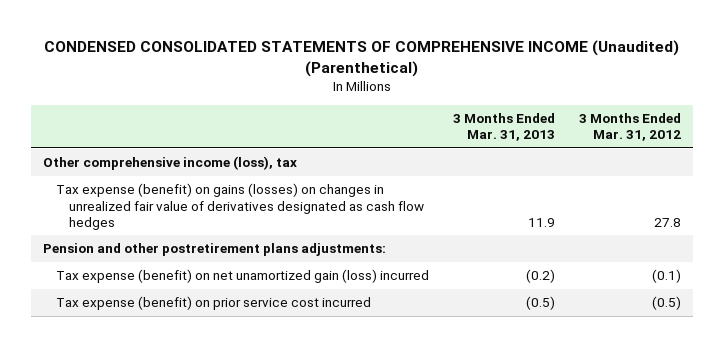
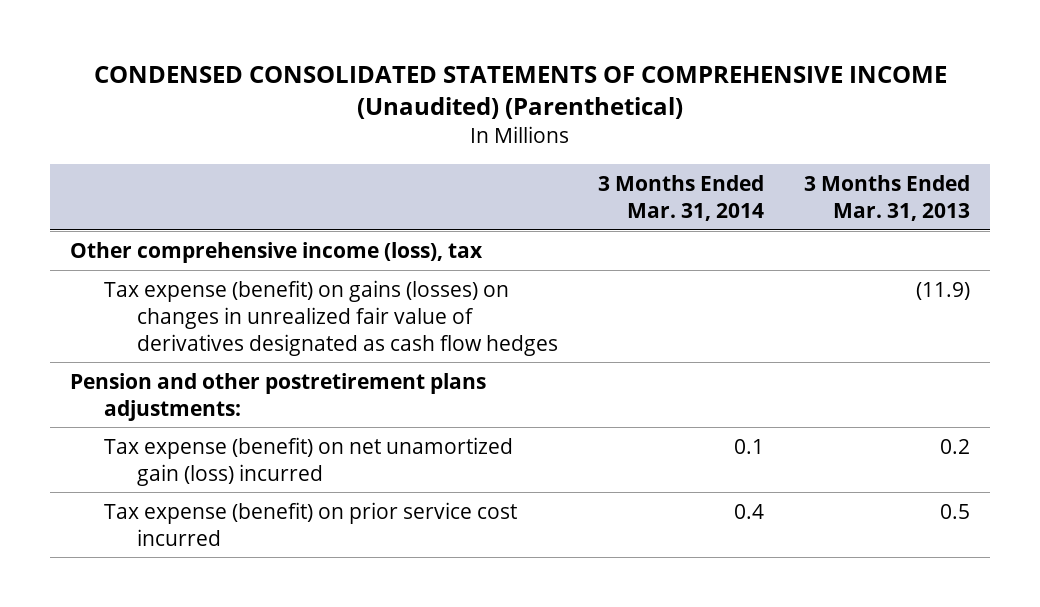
- | 3 Months Ended Mar. 31, 2013 | 3 Months Ended Mar. 31, 2012
+ | 3 Months Ended Mar. 31, 2014 | 3 Months Ended Mar. 31, 2013
- Tax expense (benefit) on gains (losses) on changes in unrealized fair value of derivatives designated as cash flow hedges | 11.9 | 27.8
+ Tax expense (benefit) on gains (losses) on changes in unrealized fair value of derivatives designated as cash flow hedges | | (11.9)
- Tax expense (benefit) on net unamortized gain (loss) incurred | (0.2) | (0.1)
- Tax expense (benefit) on prior service cost incurred | (0.5) | (0.5)
+ Tax expense (benefit) on net unamortized gain (loss) incurred | 0.1 | 0.2
+ Tax expense (benefit) on prior service cost incurred | 0.4 | 0.5

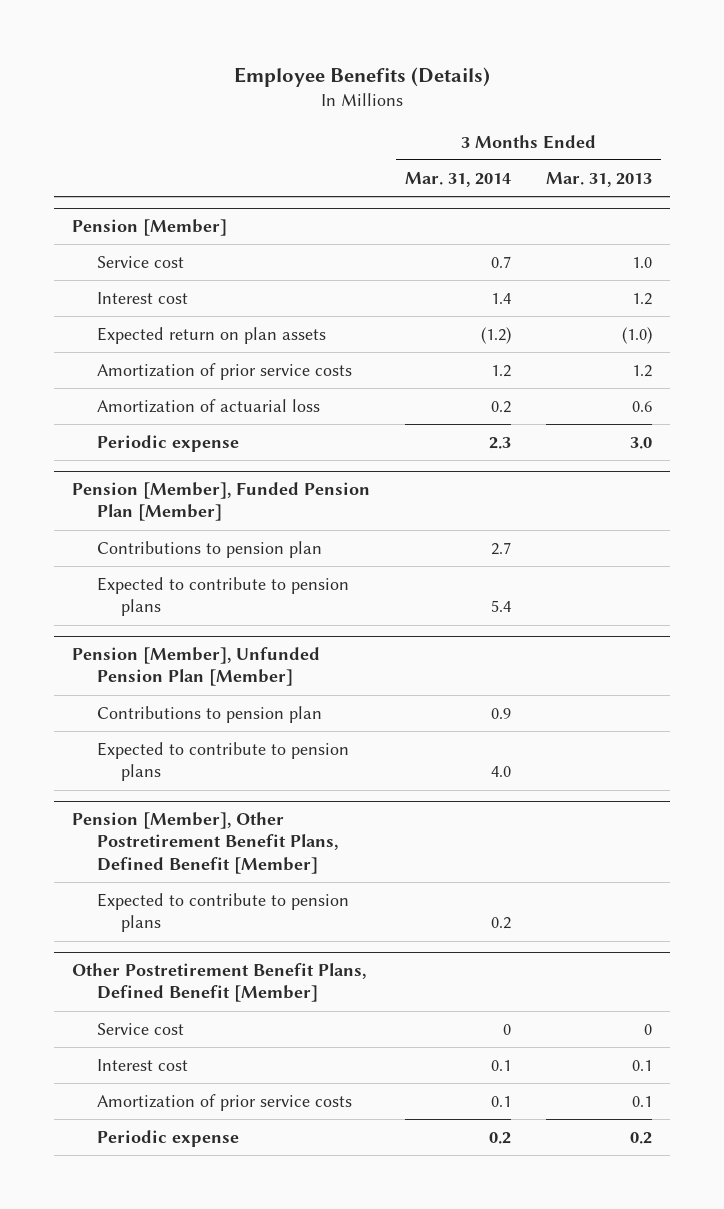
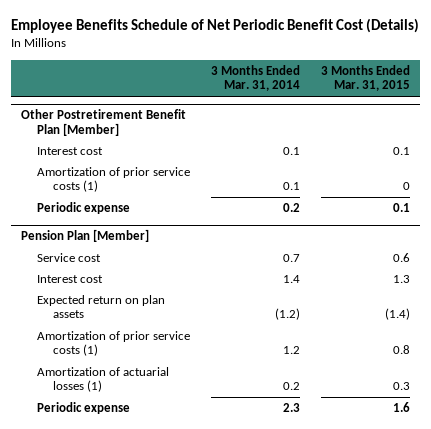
- Employee Benefits (Details)
+ Employee Benefits Schedule of Net Periodic Benefit Cost (Details)
- | 3 Months Ended Mar. 31, 2014 | 3 Months Ended Mar. 31, 2013
+ | 3 Months Ended Mar. 31, 2014 | 3 Months Ended Mar. 31, 2015
- Pension [Member]
+ Other Postretirement Benefit Plan [Member]
+ Interest cost | 0.1 | 0.1
+ Amortization of prior service costs (1) | 0.1 | 0
+ Periodic expense | 0.2 | 0.1
+ Pension Plan [Member]
- Amortization of prior service costs | 1.2 | 1.2
- Amortization of actuarial loss | 0.2 | 0.6
+ Amortization of prior service costs (1) | 1.2 | 0.8
+ Amortization of actuarial losses (1) | 0.2 | 0.3
- Pension [Member], Funded Pension Plan [Member]
- Contributions to pension plan | 2.7 |
- Expected to contribute to pension plans | 5.4 |
- Pension [Member], Unfunded Pension Plan [Member]
- Contributions to pension plan | 0.9 |
- Expected to contribute to pension plans | 4.0 |
- Pension [Member], Other Postretirement Benefit Plans, Defined Benefit [Member]
- Expected to contribute to pension plans | 0.2 |
- Other Postretirement Benefit Plans, Defined Benefit [Member]
- Service cost | 0 | 0
- Interest cost | 0.1 | 0.1
- Amortization of prior service costs | 0.1 | 0.1
- Periodic expense | 0.2 | 0.2

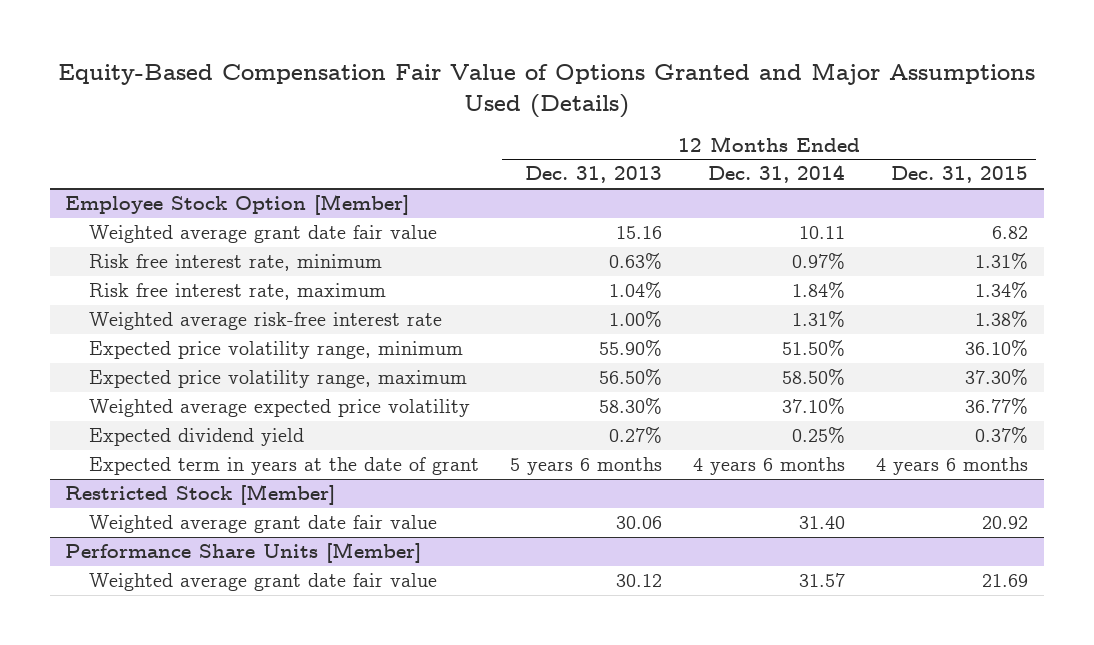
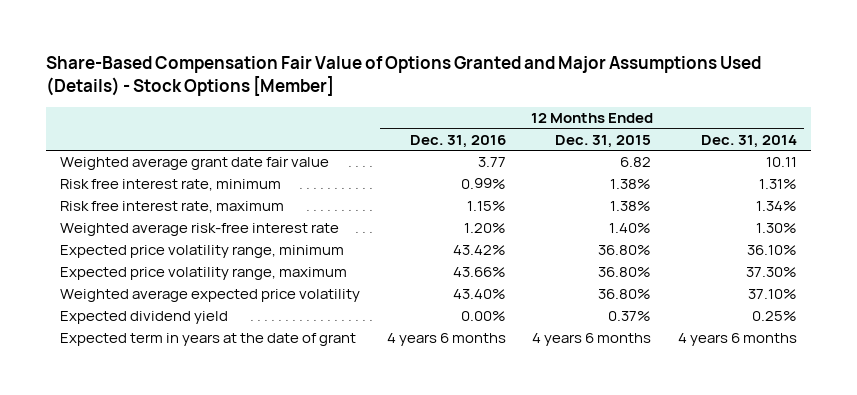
- Equity-Based Compensation Fair Value of Options Granted and Major Assumptions Used (Details)
+ Share-Based Compensation Fair Value of Options Granted and Major Assumptions Used (Details) - Stock Options [Member]
- | 12 Months Ended Dec. 31, 2013 | 12 Months Ended Dec. 31, 2014 | 12 Months Ended Dec. 31, 2015
+ | 12 Months Ended Dec. 31, 2016 | 12 Months Ended Dec. 31, 2015 | 12 Months Ended Dec. 31, 2014
- Employee Stock Option [Member]
- Risk free interest rate, minimum | 0.63% | 0.97% | 1.31%
- Risk free interest rate, maximum | 1.04% | 1.84% | 1.34%
- Weighted average risk-free interest rate | 1.00% | 1.31% | 1.38%
- Expected price volatility range, minimum | 55.90% | 51.50% | 36.10%
- Expected price volatility range, maximum | 56.50% | 58.50% | 37.30%
- Weighted average expected price volatility | 58.30% | 37.10% | 36.77%
+ Risk free interest rate, minimum | 0.99% | 1.38% | 1.31%
+ Risk free interest rate, maximum | 1.15% | 1.38% | 1.34%
+ Weighted average risk-free interest rate | 1.20% | 1.40% | 1.30%
+ Expected price volatility range, minimum | 43.42% | 36.80% | 36.10%
+ Expected price volatility range, maximum | 43.66% | 36.80% | 37.30%
+ Weighted average expected price volatility | 43.40% | 36.80% | 37.10%
- Restricted Stock [Member]
- Weighted average grant date fair value | 30.06 | 31.40 | 20.92
- Performance Share Units [Member]
- Weighted average grant date fair value | 30.12 | 31.57 | 21.69

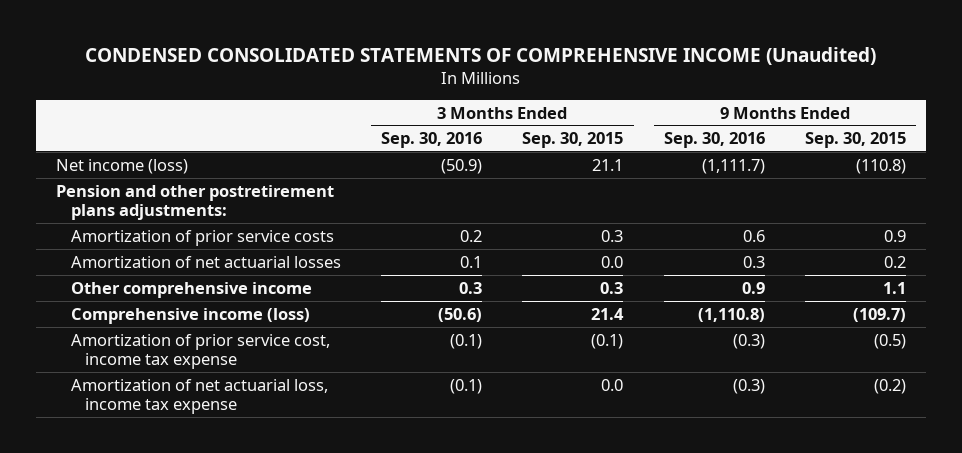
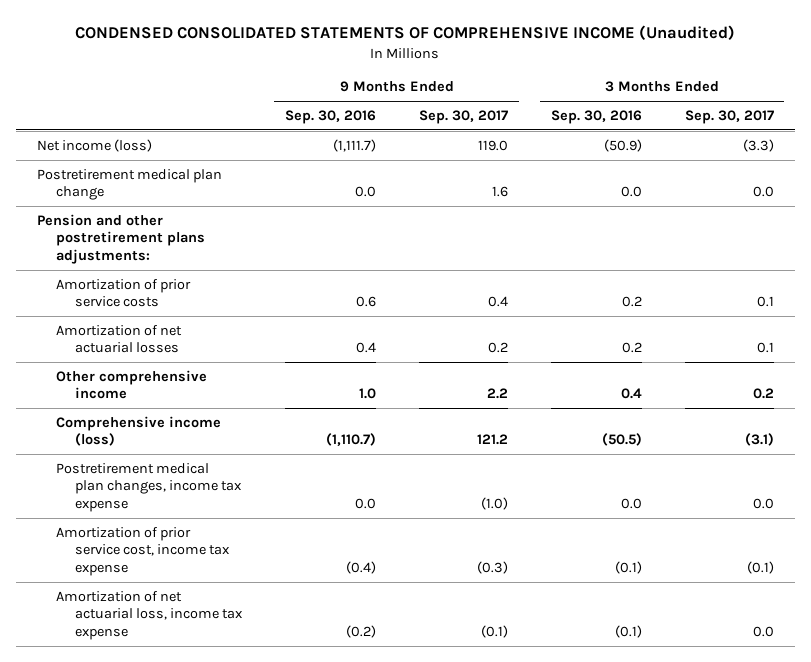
- | 3 Months Ended Sep. 30, 2016 | 3 Months Ended Sep. 30, 2015 | 9 Months Ended Sep. 30, 2016 | 9 Months Ended Sep. 30, 2015
+ | 9 Months Ended Sep. 30, 2016 | 9 Months Ended Sep. 30, 2017 | 3 Months Ended Sep. 30, 2016 | 3 Months Ended Sep. 30, 2017
+ Postretirement medical plan change | 0.0 | 1.6 | 0.0 | 0.0
- Amortization of net actuarial losses | 0.1 | 0.0 | 0.3 | 0.2
- Other comprehensive income | 0.3 | 0.3 | 0.9 | 1.1
- Comprehensive income (loss) | (50.6) | 21.4 | (1,110.8) | (109.7)
- Amortization of prior service cost, income tax expense | (0.1) | (0.1) | (0.3) | (0.5)
- Amortization of net actuarial loss, income tax expense | (0.1) | 0.0 | (0.3) | (0.2)
+ Amortization of net actuarial losses | 0.4 | 0.2 | 0.2 | 0.1
+ Other comprehensive income | 1.0 | 2.2 | 0.4 | 0.2
+ Comprehensive income (loss) | (1,110.7) | 121.2 | (50.5) | (3.1)
+ Postretirement medical plan changes, income tax expense | 0.0 | (1.0) | 0.0 | 0.0
+ Amortization of prior service cost, income tax expense | (0.4) | (0.3) | (0.1) | (0.1)
+ Amortization of net actuarial loss, income tax expense | (0.2) | (0.1) | (0.1) | 0.0

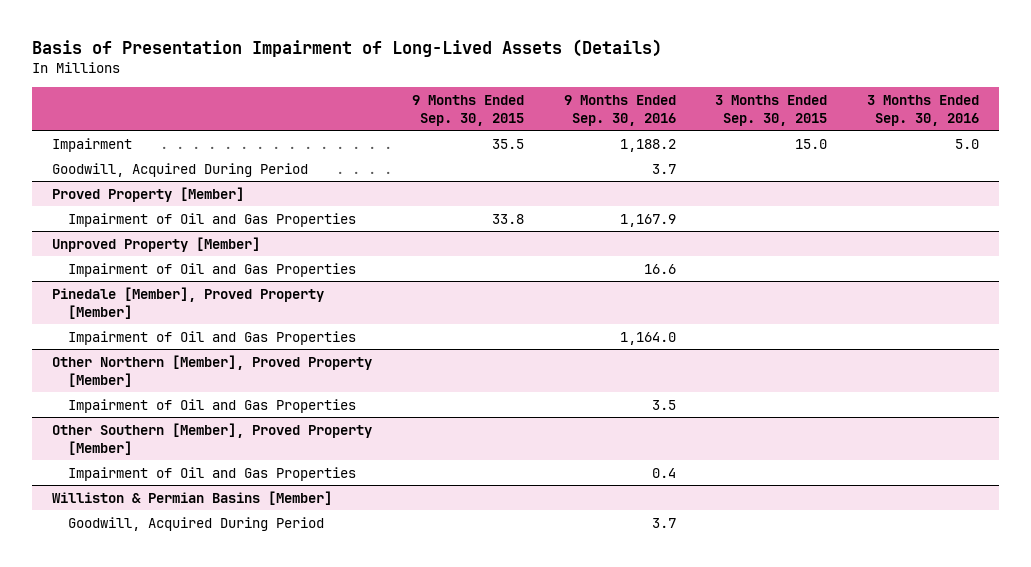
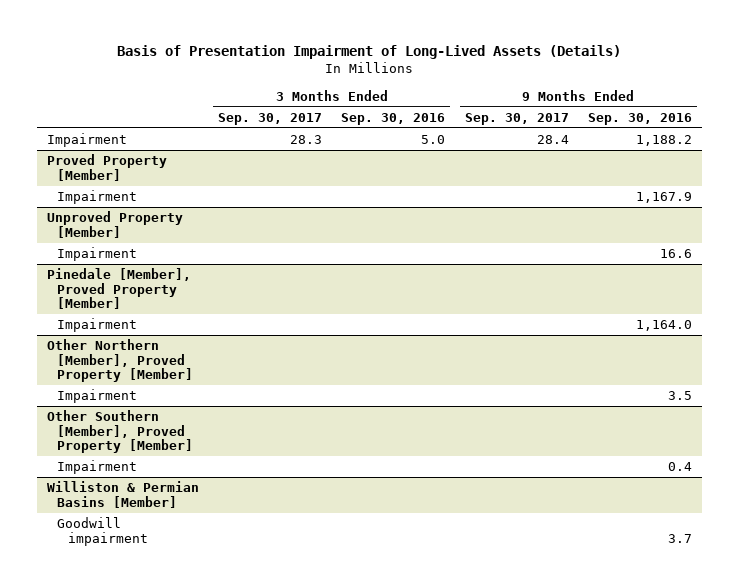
- | 9 Months Ended Sep. 30, 2015 | 9 Months Ended Sep. 30, 2016 | 3 Months Ended Sep. 30, 2015 | 3 Months Ended Sep. 30, 2016
+ | 3 Months Ended Sep. 30, 2017 | 3 Months Ended Sep. 30, 2016 | 9 Months Ended Sep. 30, 2017 | 9 Months Ended Sep. 30, 2016
- Goodwill, Acquired During Period | | 3.7 | |
@ Proved Property [Member]
- Impairment of Oil and Gas Properties | 33.8 | 1,167.9 | |
+ Impairment | | | | 1,167.9
@ Unproved Property [Member]
- Impairment of Oil and Gas Properties | | 16.6 | |
+ Impairment | | | | 16.6
@ Pinedale [Member], Proved Property [Member]
- Impairment of Oil and Gas Properties | | 1,164.0 | |
+ Impairment | | | | 1,164.0
@ Other Northern [Member], Proved Property [Member]
- Impairment of Oil and Gas Properties | | 3.5 | |
+ Impairment | | | | 3.5
@ Other Southern [Member], Proved Property [Member]
- Impairment of Oil and Gas Properties | | 0.4 | |
+ Impairment | | | | 0.4
@ Williston & Permian Basins [Member]
- Goodwill, Acquired During Period | | 3.7 | |
+ Goodwill impairment | | | | 3.7

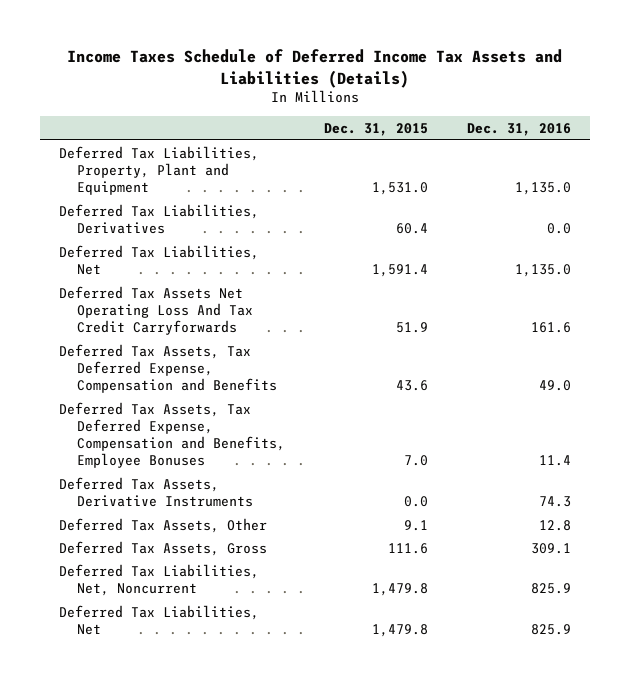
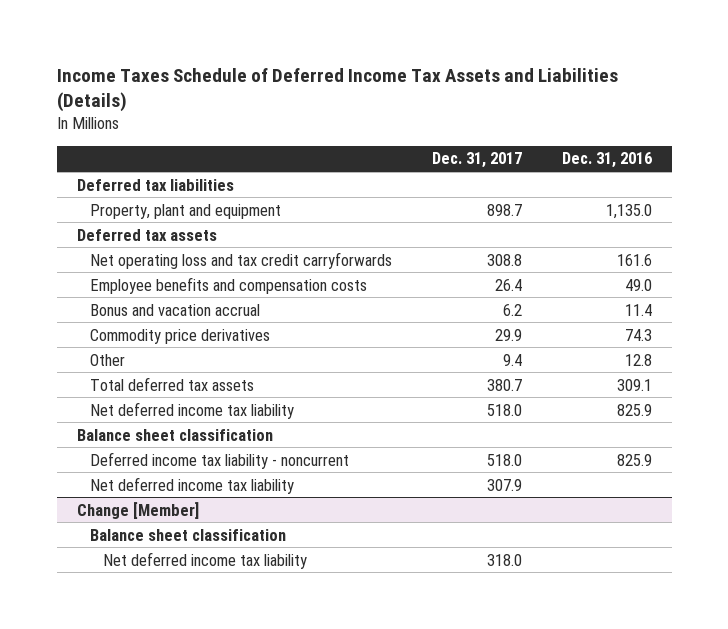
- | Dec. 31, 2015 | Dec. 31, 2016
+ | Dec. 31, 2017 | Dec. 31, 2016
- Deferred Tax Liabilities, Property, Plant and Equipment | 1,531.0 | 1,135.0
- Deferred Tax Liabilities, Derivatives | 60.4 | 0.0
- Deferred Tax Liabilities, Net | 1,591.4 | 1,135.0
- Deferred Tax Assets Net Operating Loss And Tax Credit Carryforwards | 51.9 | 161.6
- Deferred Tax Assets, Tax Deferred Expense, Compensation and Benefits | 43.6 | 49.0
- Deferred Tax Assets, Tax Deferred Expense, Compensation and Benefits, Employee Bonuses | 7.0 | 11.4
- Deferred Tax Assets, Derivative Instruments | 0.0 | 74.3
- Deferred Tax Assets, Other | 9.1 | 12.8
- Deferred Tax Assets, Gross | 111.6 | 309.1
- Deferred Tax Liabilities, Net, Noncurrent | 1,479.8 | 825.9
- Deferred Tax Liabilities, Net | 1,479.8 | 825.9
+ Deferred tax liabilities
+ Property, plant and equipment | 898.7 | 1,135.0
+ Deferred tax assets
+ Net operating loss and tax credit carryforwards | 308.8 | 161.6
+ Employee benefits and compensation costs | 26.4 | 49.0
+ Bonus and vacation accrual | 6.2 | 11.4
+ Commodity price derivatives | 29.9 | 74.3
+ Other | 9.4 | 12.8
+ Total deferred tax assets | 380.7 | 309.1
+ Net deferred income tax liability | 518.0 | 825.9
+ Balance sheet classification
+ Deferred income tax liability - noncurrent | 518.0 | 825.9
+ Net deferred income tax liability | 307.9 |
+ Change [Member]
+ Balance sheet classification
+ Net deferred income tax liability | 318.0 |

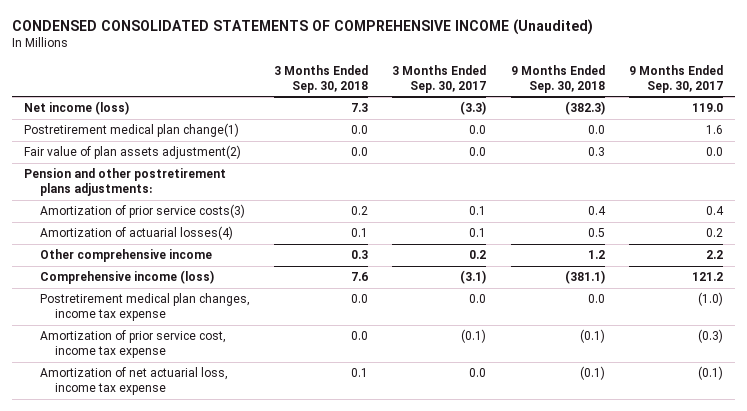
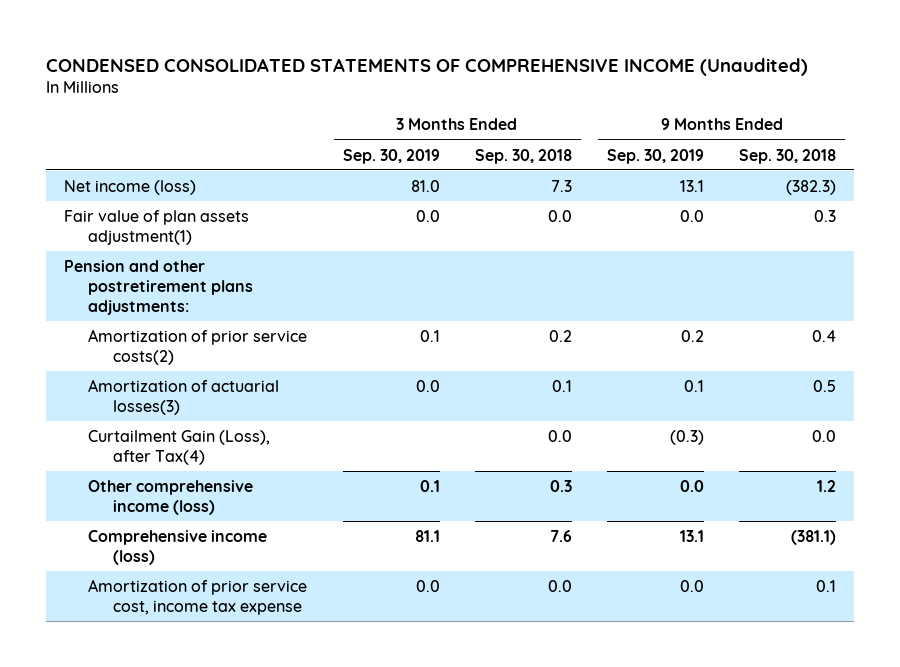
- | 3 Months Ended Sep. 30, 2018 | 3 Months Ended Sep. 30, 2017 | 9 Months Ended Sep. 30, 2018 | 9 Months Ended Sep. 30, 2017
+ | 3 Months Ended Sep. 30, 2019 | 3 Months Ended Sep. 30, 2018 | 9 Months Ended Sep. 30, 2019 | 9 Months Ended Sep. 30, 2018
- Postretirement medical plan change(1) | 0.0 | 0.0 | 0.0 | 1.6
- Fair value of plan assets adjustment(2) | 0.0 | 0.0 | 0.3 | 0.0
+ Fair value of plan assets adjustment(1) | 0.0 | 0.0 | 0.0 | 0.3
- Amortization of prior service costs(3) | 0.2 | 0.1 | 0.4 | 0.4
- Amortization of actuarial losses(4) | 0.1 | 0.1 | 0.5 | 0.2
- Other comprehensive income | 0.3 | 0.2 | 1.2 | 2.2
+ Amortization of prior service costs(2) | 0.1 | 0.2 | 0.2 | 0.4
+ Amortization of actuarial losses(3) | 0.0 | 0.1 | 0.1 | 0.5
+ Curtailment Gain (Loss), after Tax(4) | | 0.0 | (0.3) | 0.0
+ Other comprehensive income (loss) | 0.1 | 0.3 | 0.0 | 1.2
- Postretirement medical plan changes, income tax expense | 0.0 | 0.0 | 0.0 | (1.0)
- Amortization of prior service cost, income tax expense | 0.0 | (0.1) | (0.1) | (0.3)
- Amortization of net actuarial loss, income tax expense | 0.1 | 0.0 | (0.1) | (0.1)
+ Amortization of prior service cost, income tax expense | 0.0 | 0.0 | 0.0 | 0.1

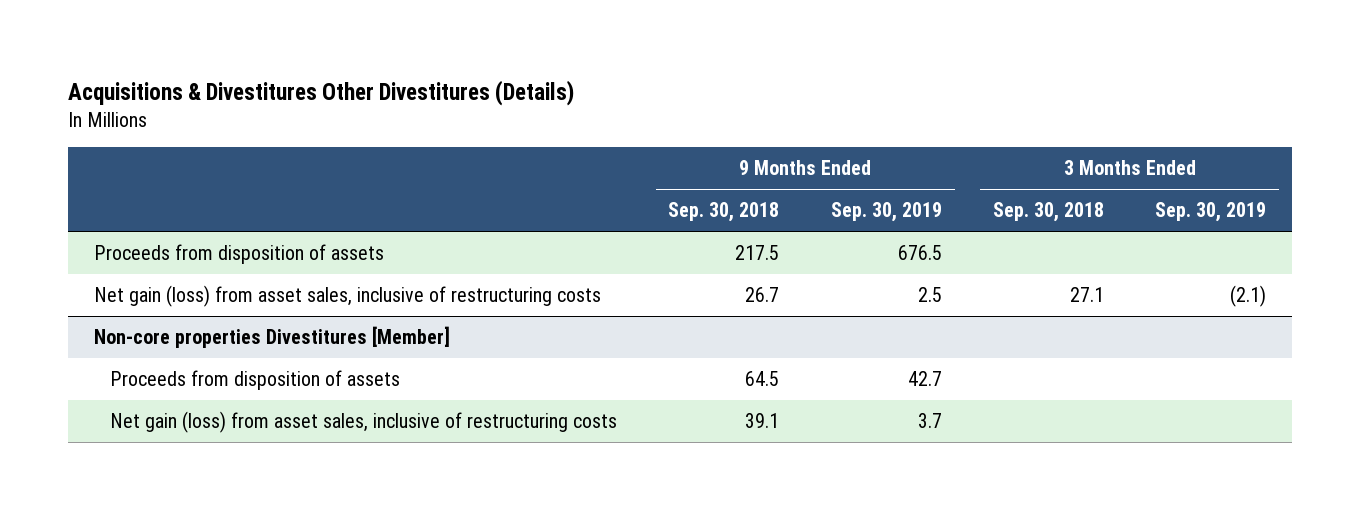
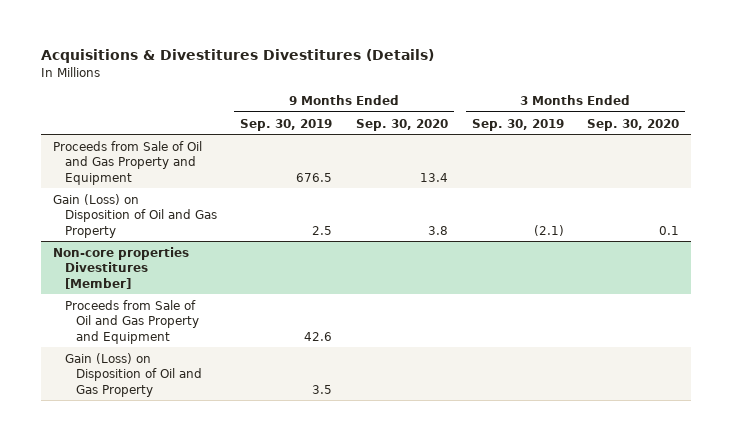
- Acquisitions & Divestitures Other Divestitures (Details)
+ Acquisitions & Divestitures Divestitures (Details)
- | 9 Months Ended Sep. 30, 2018 | 9 Months Ended Sep. 30, 2019 | 3 Months Ended Sep. 30, 2018 | 3 Months Ended Sep. 30, 2019
+ | 9 Months Ended Sep. 30, 2019 | 9 Months Ended Sep. 30, 2020 | 3 Months Ended Sep. 30, 2019 | 3 Months Ended Sep. 30, 2020
- Proceeds from disposition of assets | 217.5 | 676.5 | |
- Net gain (loss) from asset sales, inclusive of restructuring costs | 26.7 | 2.5 | 27.1 | (2.1)
+ Proceeds from Sale of Oil and Gas Property and Equipment | 676.5 | 13.4 | |
+ Gain (Loss) on Disposition of Oil and Gas Property | 2.5 | 3.8 | (2.1) | 0.1
@ Non-core properties Divestitures [Member]
- Proceeds from disposition of assets | 64.5 | 42.7 | |
- Net gain (loss) from asset sales, inclusive of restructuring costs | 39.1 | 3.7 | |
+ Proceeds from Sale of Oil and Gas Property and Equipment | 42.6 | | |
+ Gain (Loss) on Disposition of Oil and Gas Property | 3.5 | | |

